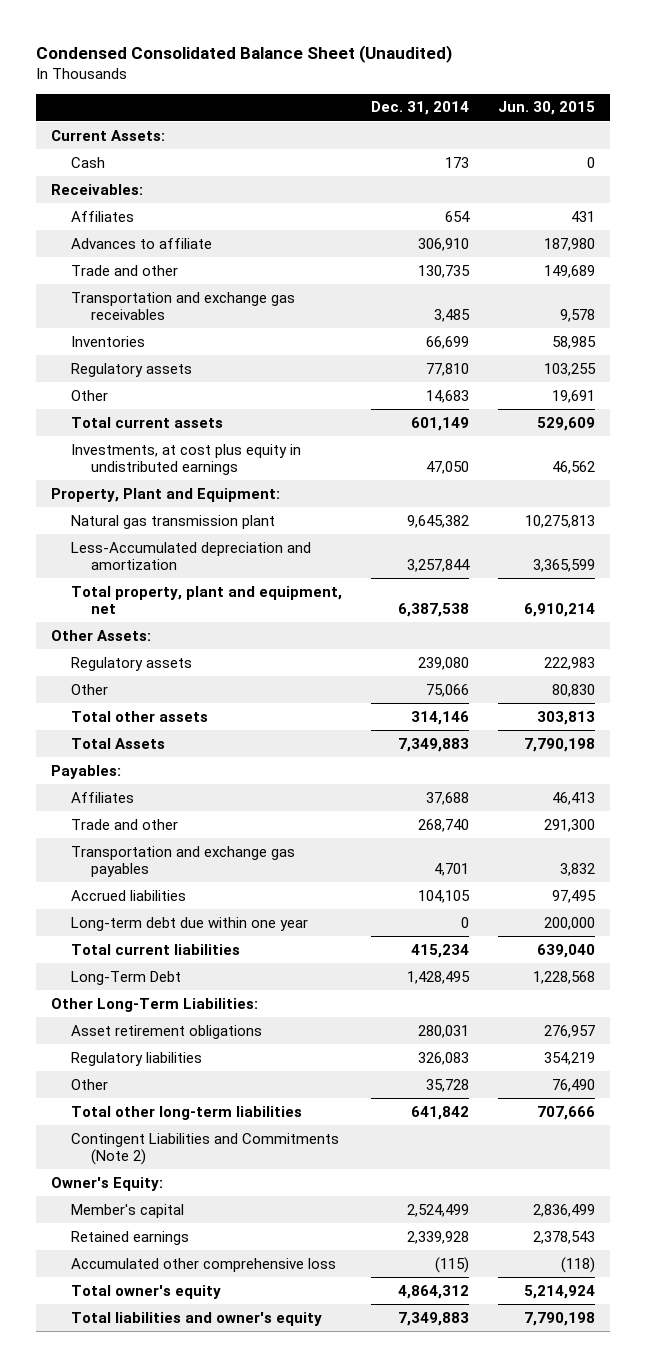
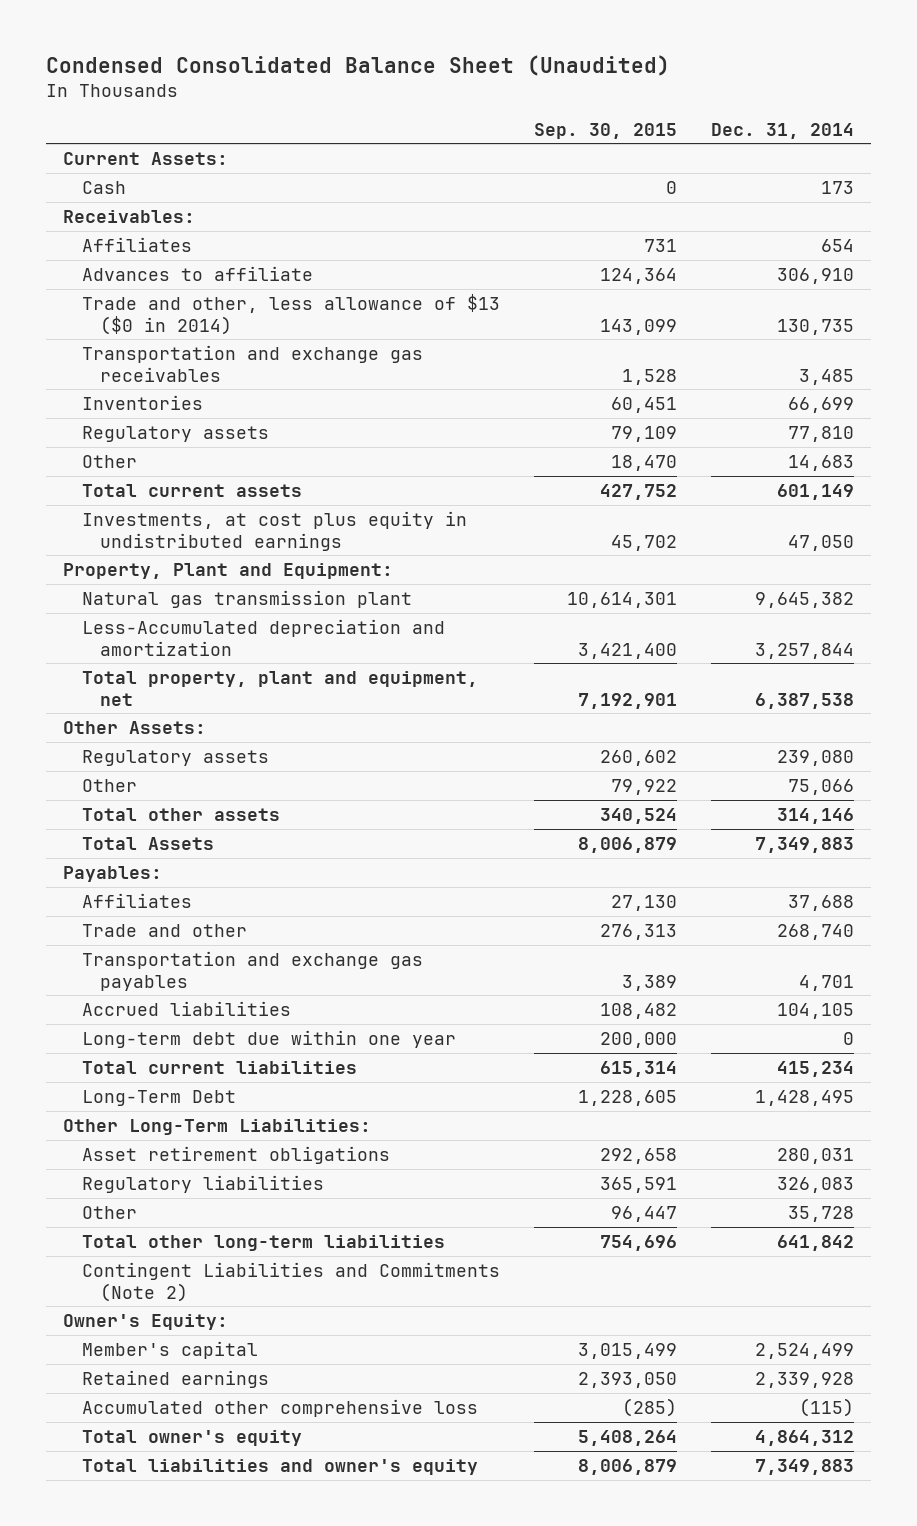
- | Dec. 31, 2014 | Jun. 30, 2015
+ | Sep. 30, 2015 | Dec. 31, 2014
- Trade and other | 130,735 | 149,689
+ Trade and other, less allowance of $13 ($0 in 2014) | 143,099 | 130,735

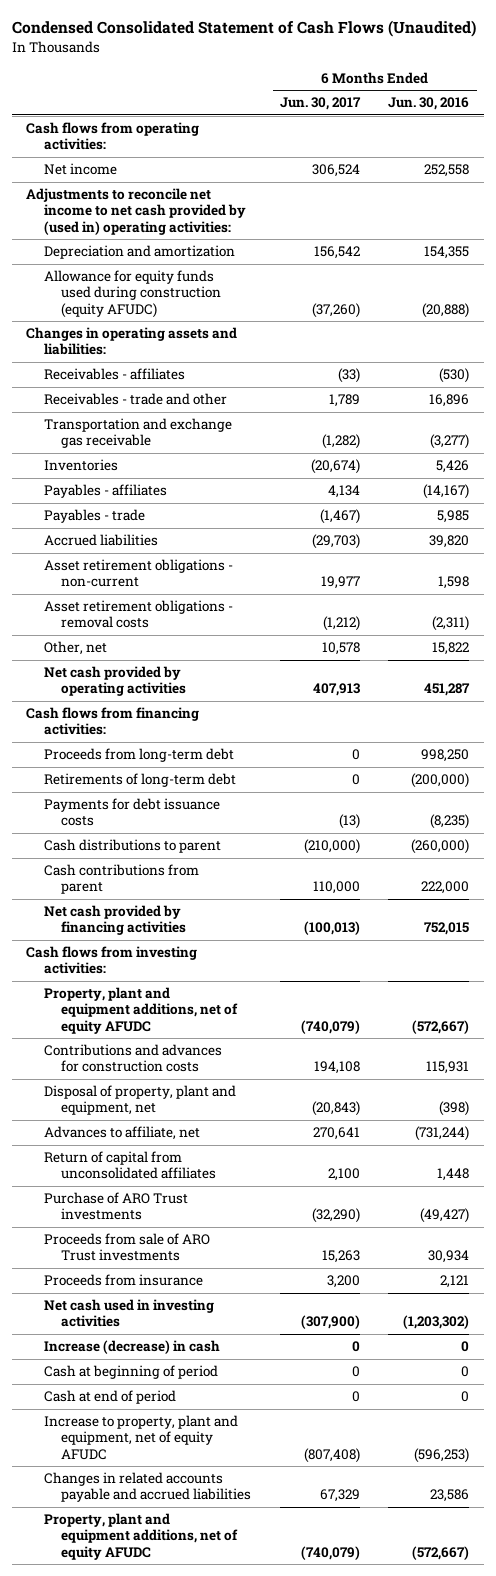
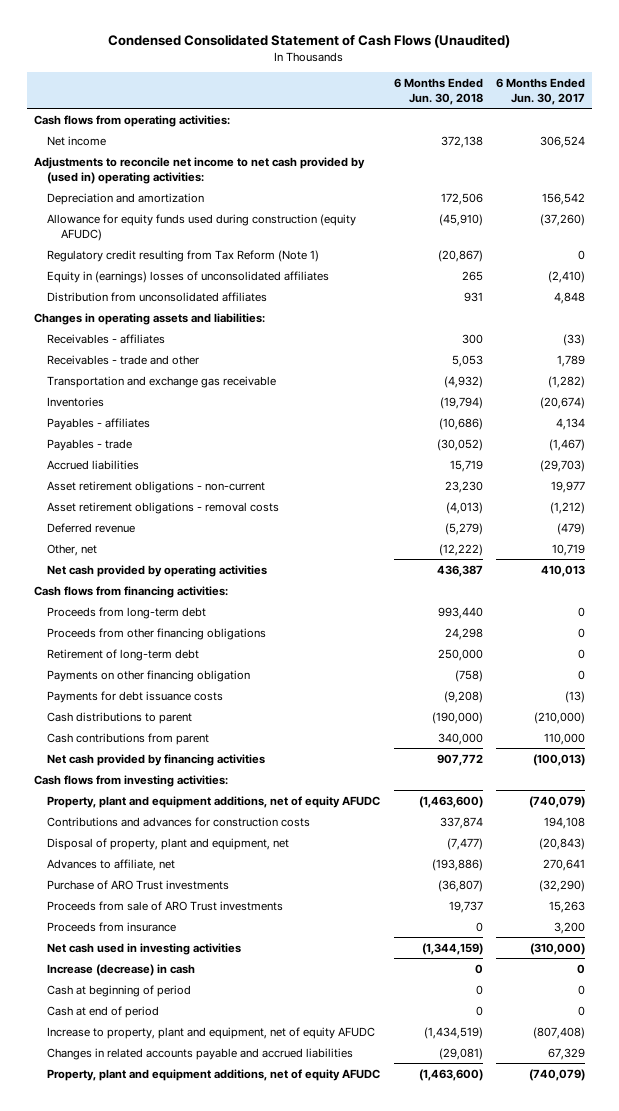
- | 6 Months Ended Jun. 30, 2017 | 6 Months Ended Jun. 30, 2016
+ | 6 Months Ended Jun. 30, 2018 | 6 Months Ended Jun. 30, 2017
+ Regulatory credit resulting from Tax Reform (Note 1) | (20,867) | 0
+ Equity in (earnings) losses of unconsolidated affiliates | 265 | (2,410)
+ Distribution from unconsolidated affiliates | 931 | 4,848
- Other, net | 10,578 | 15,822
- Net cash provided by operating activities | 407,913 | 451,287
+ Deferred revenue | (5,279) | (479)
+ Other, net | (12,222) | 10,719
+ Net cash provided by operating activities | 436,387 | 410,013
- Retirements of long-term debt | 0 | (200,000)
+ Proceeds from other financing obligations | 24,298 | 0
+ Retirement of long-term debt | 250,000 | 0
+ Payments on other financing obligation | (758) | 0
- Return of capital from unconsolidated affiliates | 2,100 | 1,448
- Net cash used in investing activities | (307,900) | (1,203,302)
+ Net cash used in investing activities | (1,344,159) | (310,000)

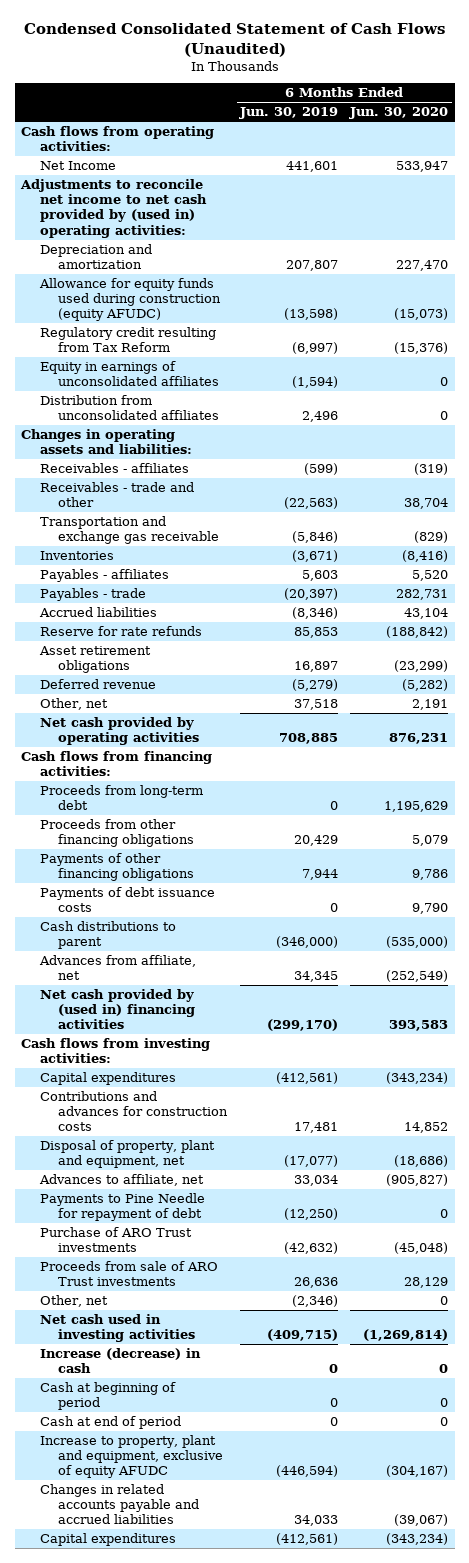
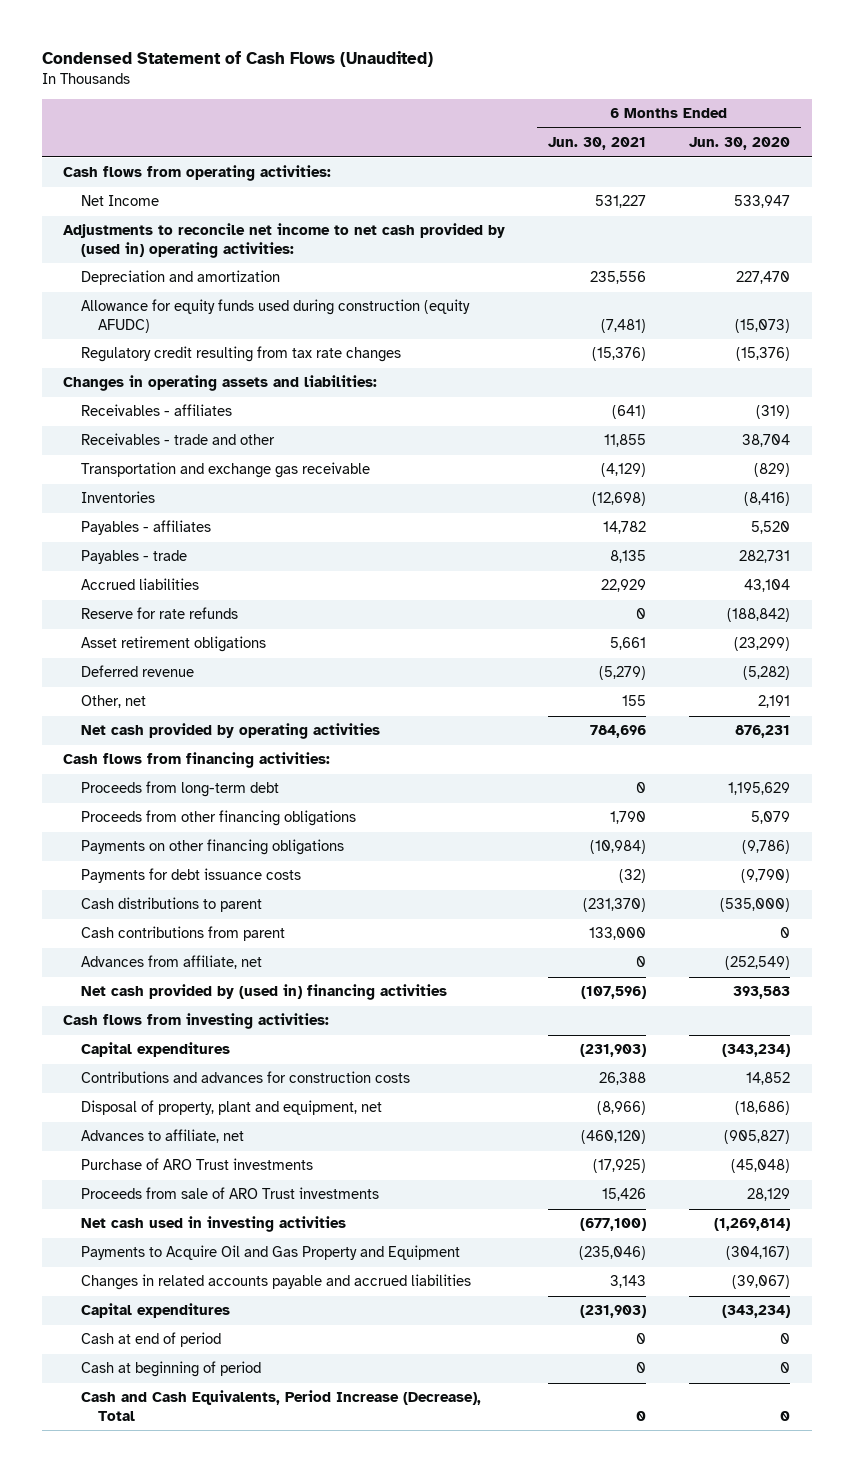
- Condensed Consolidated Statement of Cash Flows (Unaudited)
+ Condensed Statement of Cash Flows (Unaudited)
- | 6 Months Ended Jun. 30, 2019 | 6 Months Ended Jun. 30, 2020
+ | 6 Months Ended Jun. 30, 2021 | 6 Months Ended Jun. 30, 2020
- Regulatory credit resulting from Tax Reform | (6,997) | (15,376)
- Equity in earnings of unconsolidated affiliates | (1,594) | 0
- Distribution from unconsolidated affiliates | 2,496 | 0
+ Regulatory credit resulting from tax rate changes | (15,376) | (15,376)
- Payments of other financing obligations | 7,944 | 9,786
- Payments of debt issuance costs | 0 | 9,790
+ Payments on other financing obligations | (10,984) | (9,786)
+ Payments for debt issuance costs | (32) | (9,790)
+ Cash contributions from parent | 133,000 | 0
- Payments to Pine Needle for repayment of debt | (12,250) | 0
- Other, net | (2,346) | 0
- Increase (decrease) in cash | 0 | 0
- Increase to property, plant and equipment, exclusive of equity AFUDC | (446,594) | (304,167)
+ Payments to Acquire Oil and Gas Property and Equipment | (235,046) | (304,167)
moved down: Cash at end of period | 0 | 0
moved down: Cash at beginning of period | 0 | 0
+ Cash and Cash Equivalents, Period Increase (Decrease), Total | 0 | 0

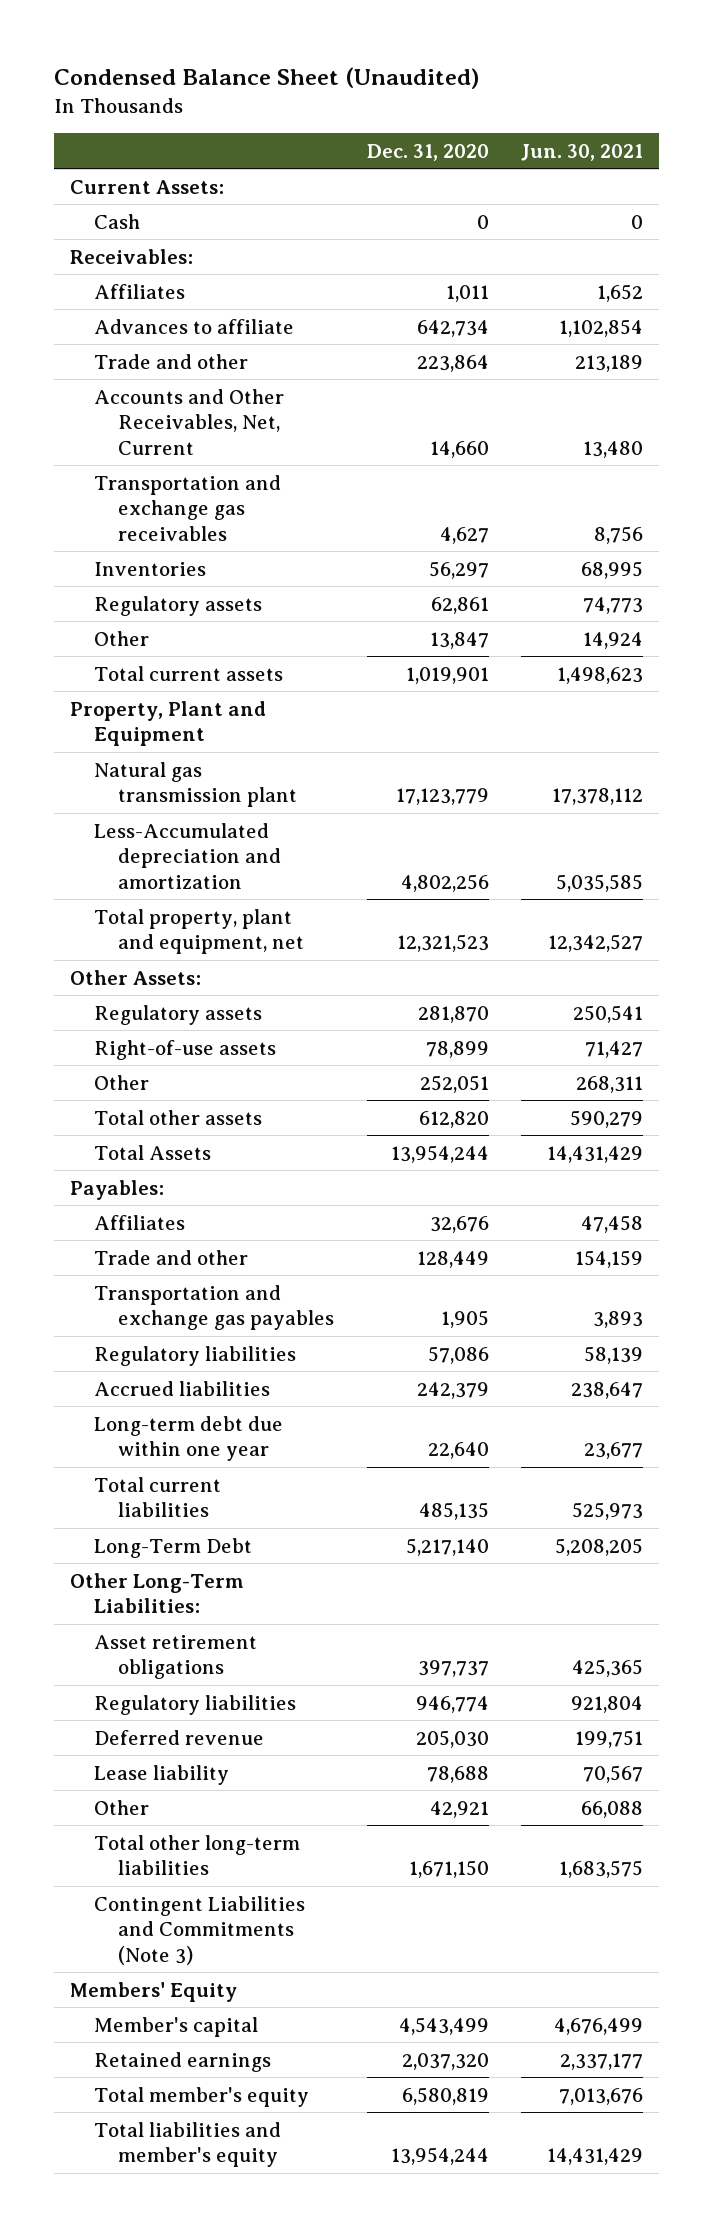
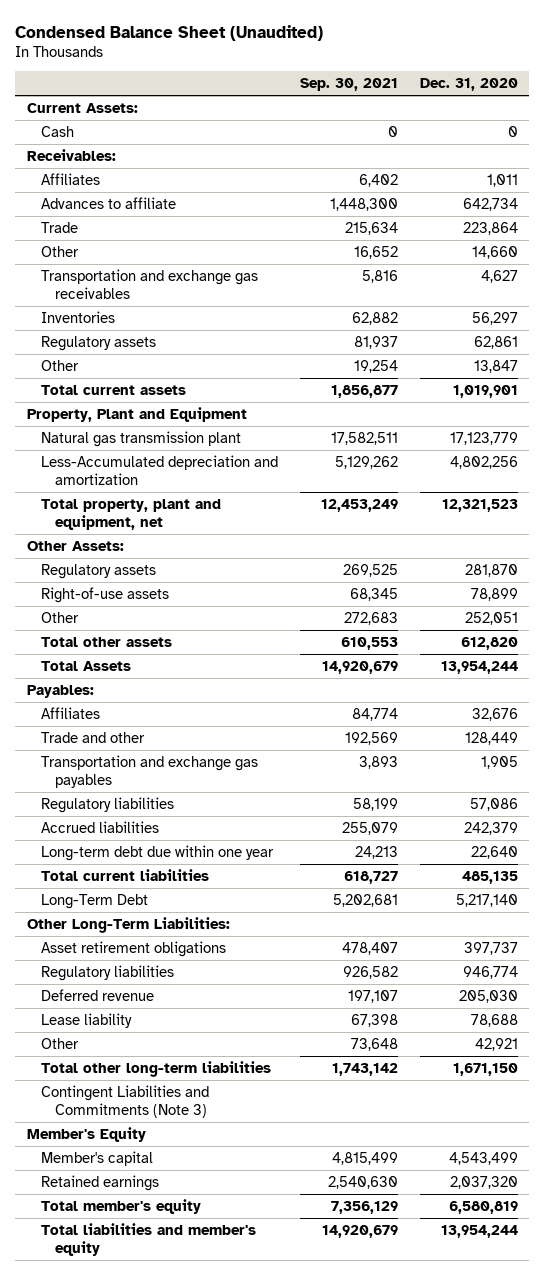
- | Dec. 31, 2020 | Jun. 30, 2021
+ | Sep. 30, 2021 | Dec. 31, 2020
- Trade and other | 223,864 | 213,189
- Accounts and Other Receivables, Net, Current | 14,660 | 13,480
+ Trade | 215,634 | 223,864
+ Other | 16,652 | 14,660
- Members' Equity
+ Member's Equity

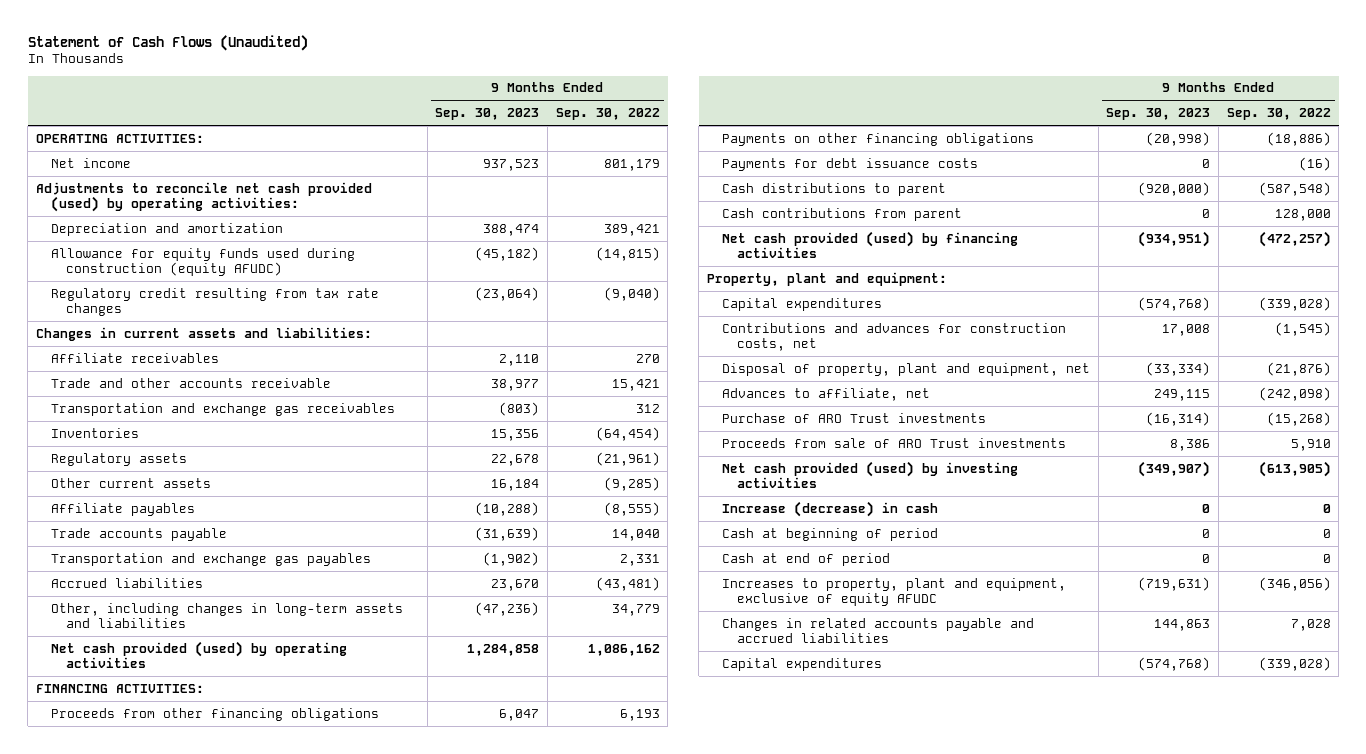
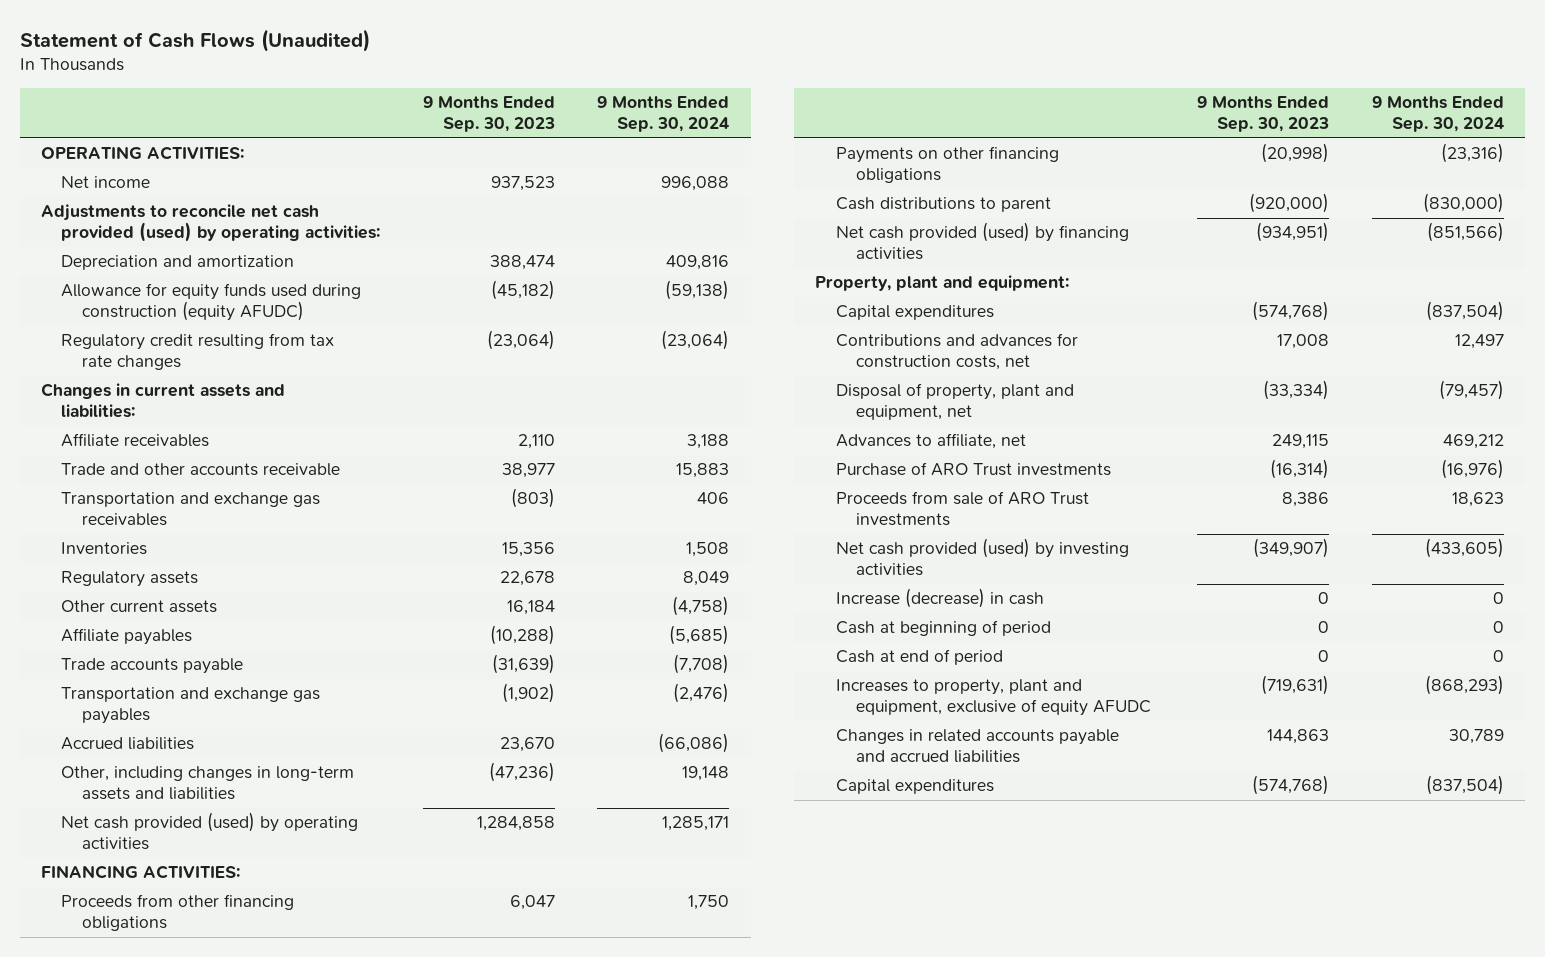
- | 9 Months Ended Sep. 30, 2023 | 9 Months Ended Sep. 30, 2022
+ | 9 Months Ended Sep. 30, 2023 | 9 Months Ended Sep. 30, 2024
- Payments for debt issuance costs | 0 | (16)
- Cash contributions from parent | 0 | 128,000

